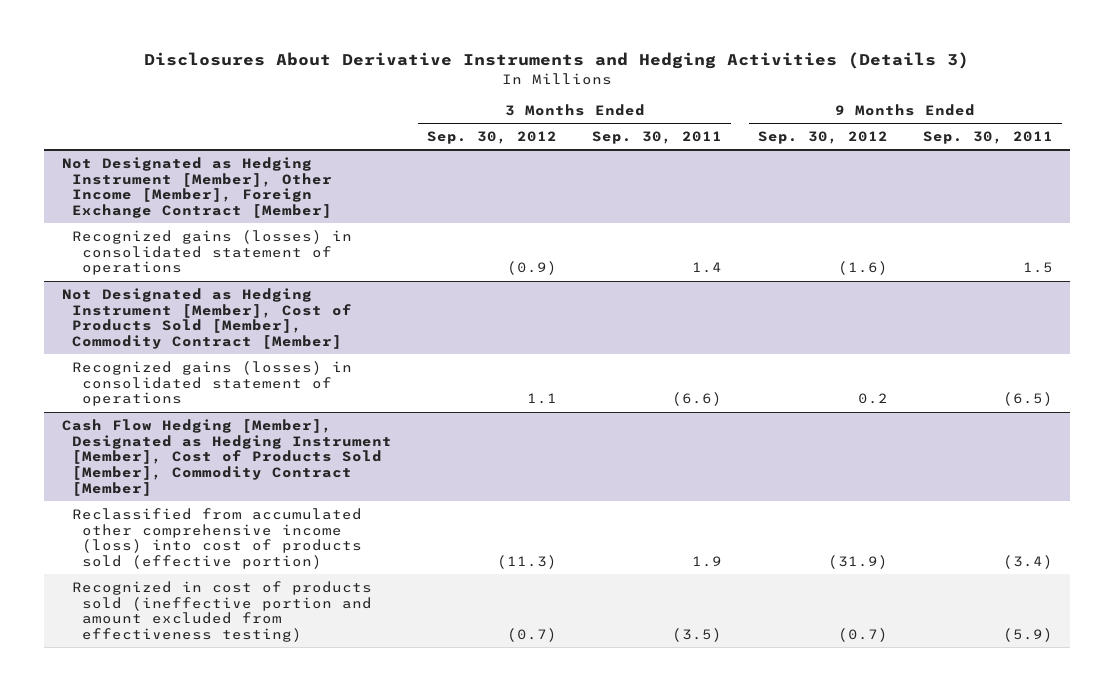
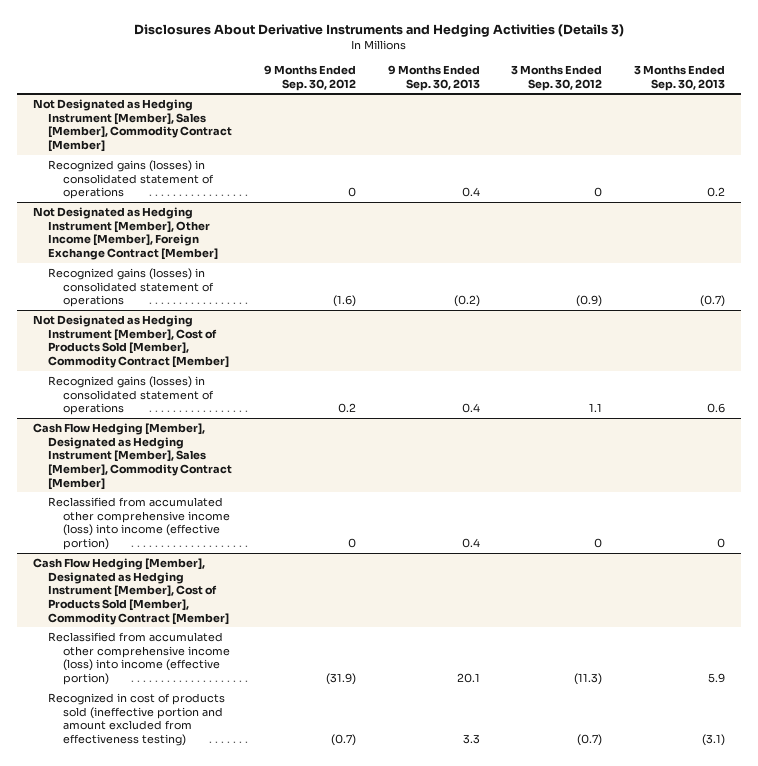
- | 3 Months Ended Sep. 30, 2012 | 3 Months Ended Sep. 30, 2011 | 9 Months Ended Sep. 30, 2012 | 9 Months Ended Sep. 30, 2011
+ | 9 Months Ended Sep. 30, 2012 | 9 Months Ended Sep. 30, 2013 | 3 Months Ended Sep. 30, 2012 | 3 Months Ended Sep. 30, 2013
+ Not Designated as Hedging Instrument [Member], Sales [Member], Commodity Contract [Member]
+ Recognized gains (losses) in consolidated statement of operations | 0 | 0.4 | 0 | 0.2
+ Cash Flow Hedging [Member], Designated as Hedging Instrument [Member], Sales [Member], Commodity Contract [Member]
+ Reclassified from accumulated other comprehensive income (loss) into income (effective portion) | 0 | 0.4 | 0 | 0
@ Cash Flow Hedging [Member], Designated as Hedging Instrument [Member], Cost of Products Sold [Member], Commodity Contract [Member]
- Reclassified from accumulated other comprehensive income (loss) into cost of products sold (effective portion) | (11.3) | 1.9 | (31.9) | (3.4)
+ Reclassified from accumulated other comprehensive income (loss) into income (effective portion) | (31.9) | 20.1 | (11.3) | 5.9

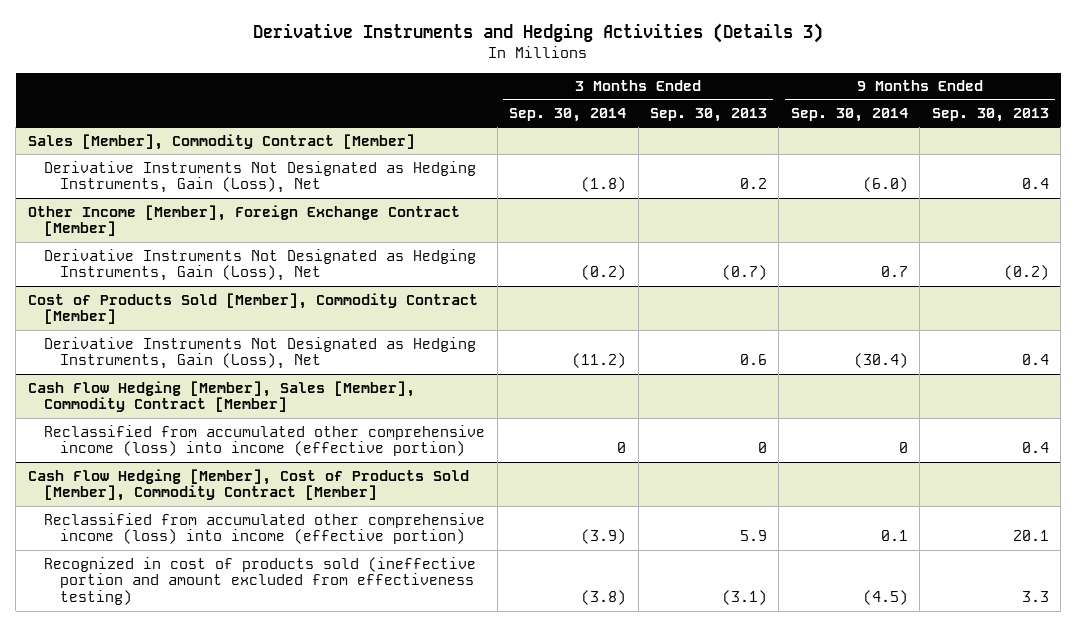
- Disclosures About Derivative Instruments and Hedging Activities (Details 3)
+ Derivative Instruments and Hedging Activities (Details 3)
- | 9 Months Ended Sep. 30, 2012 | 9 Months Ended Sep. 30, 2013 | 3 Months Ended Sep. 30, 2012 | 3 Months Ended Sep. 30, 2013
+ | 3 Months Ended Sep. 30, 2014 | 3 Months Ended Sep. 30, 2013 | 9 Months Ended Sep. 30, 2014 | 9 Months Ended Sep. 30, 2013
- Not Designated as Hedging Instrument [Member], Sales [Member], Commodity Contract [Member]
- Recognized gains (losses) in consolidated statement of operations | 0 | 0.4 | 0 | 0.2
- Not Designated as Hedging Instrument [Member], Other Income [Member], Foreign Exchange Contract [Member]
- Recognized gains (losses) in consolidated statement of operations | (1.6) | (0.2) | (0.9) | (0.7)
- Not Designated as Hedging Instrument [Member], Cost of Products Sold [Member], Commodity Contract [Member]
- Recognized gains (losses) in consolidated statement of operations | 0.2 | 0.4 | 1.1 | 0.6
- Cash Flow Hedging [Member], Designated as Hedging Instrument [Member], Sales [Member], Commodity Contract [Member]
+ Sales [Member], Commodity Contract [Member]
+ Derivative Instruments Not Designated as Hedging Instruments, Gain (Loss), Net | (1.8) | 0.2 | (6.0) | 0.4
+ Other Income [Member], Foreign Exchange Contract [Member]
+ Derivative Instruments Not Designated as Hedging Instruments, Gain (Loss), Net | (0.2) | (0.7) | 0.7 | (0.2)
+ Cost of Products Sold [Member], Commodity Contract [Member]
+ Derivative Instruments Not Designated as Hedging Instruments, Gain (Loss), Net | (11.2) | 0.6 | (30.4) | 0.4
+ Cash Flow Hedging [Member], Sales [Member], Commodity Contract [Member]
- Cash Flow Hedging [Member], Designated as Hedging Instrument [Member], Cost of Products Sold [Member], Commodity Contract [Member]
+ Cash Flow Hedging [Member], Cost of Products Sold [Member], Commodity Contract [Member]

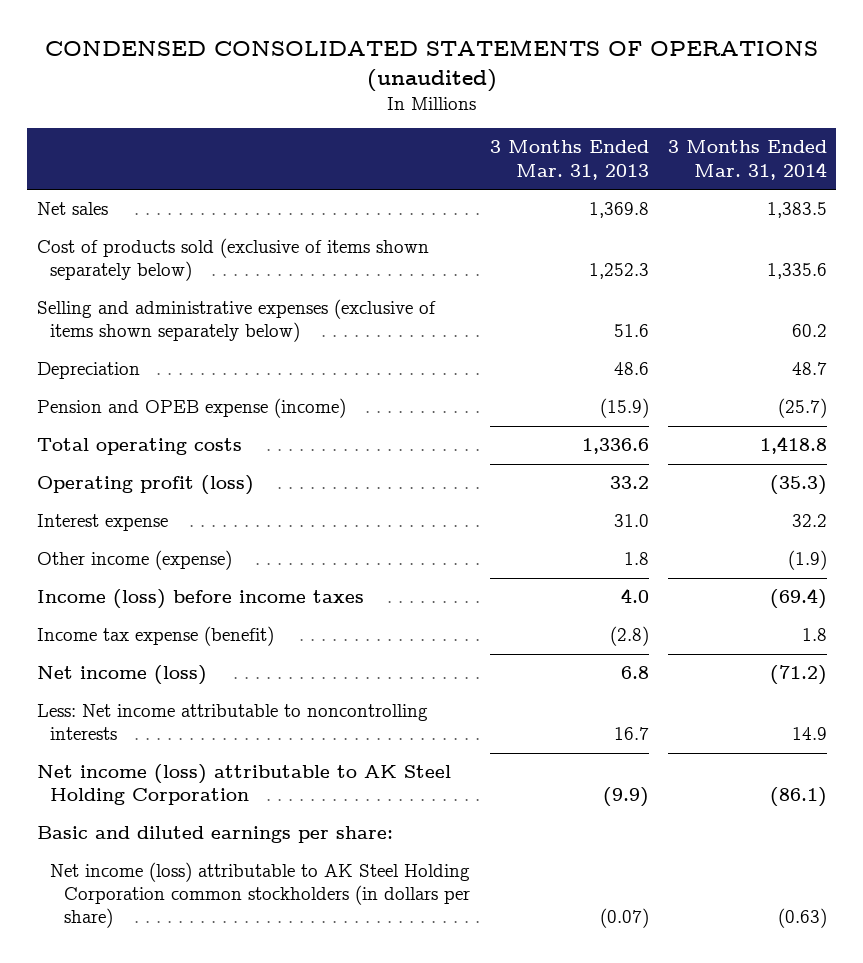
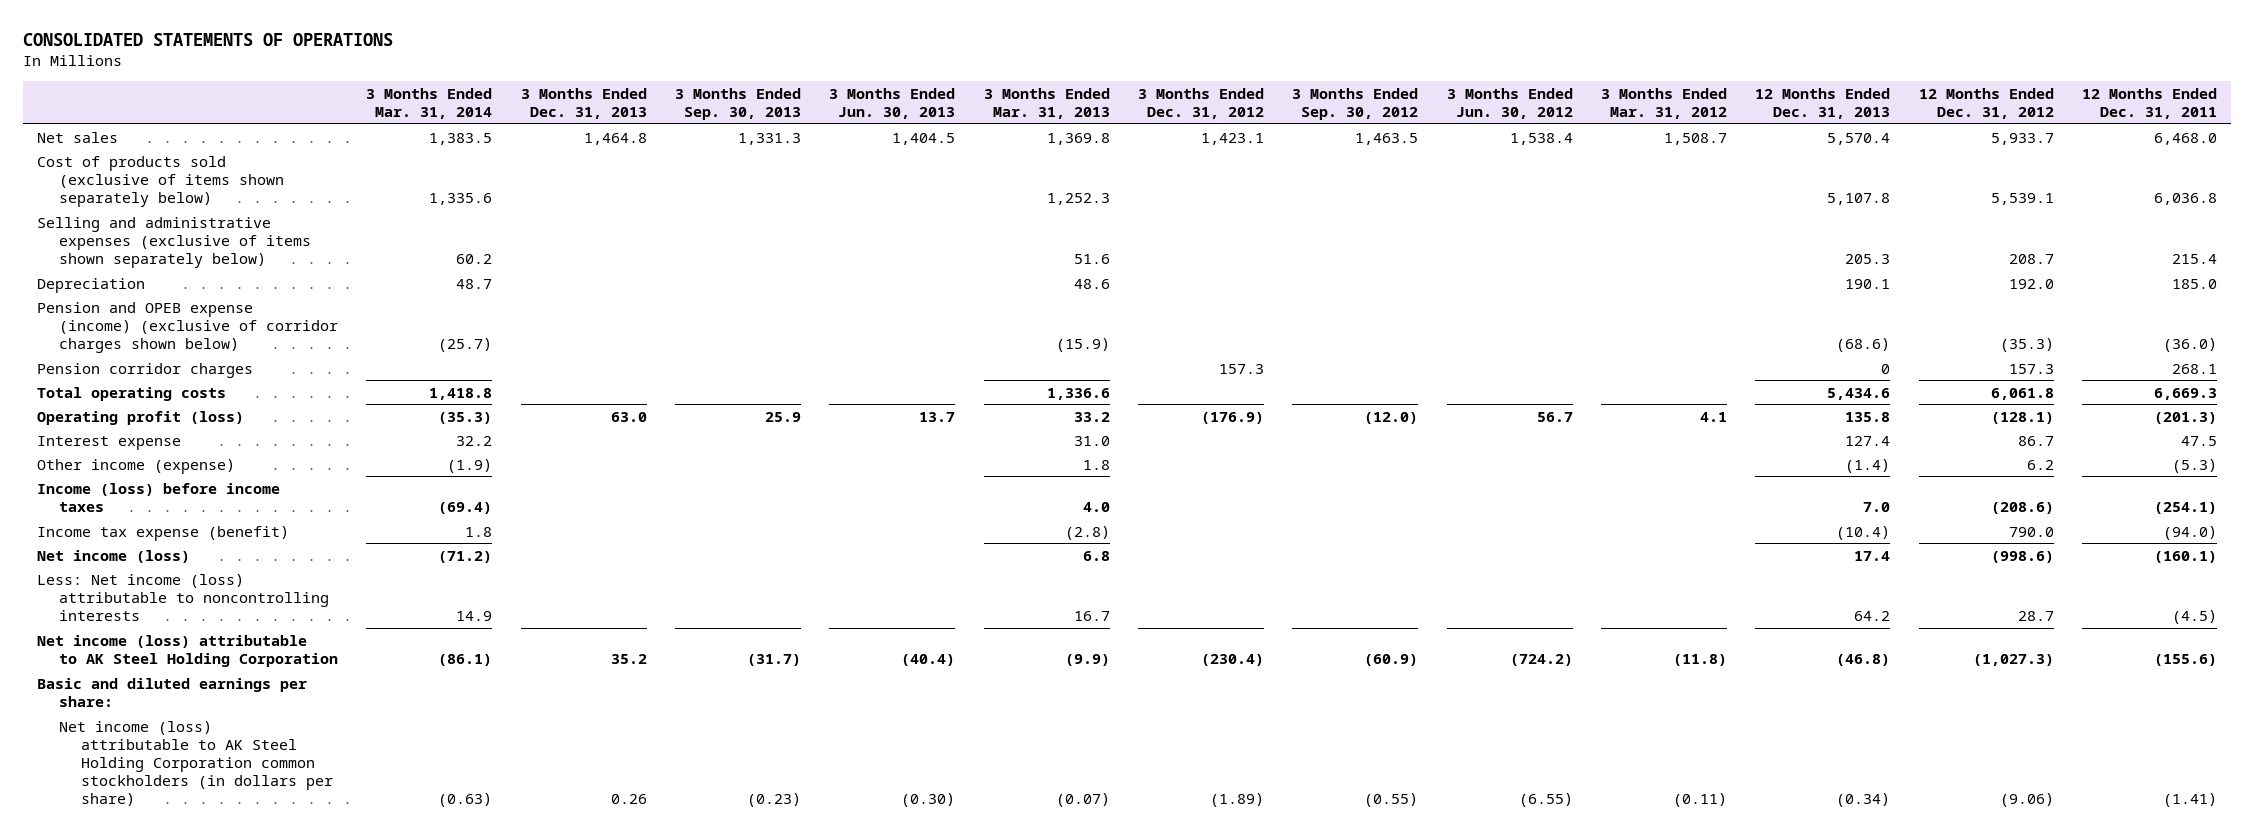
- CONDENSED CONSOLIDATED STATEMENTS OF OPERATIONS (unaudited)
+ CONSOLIDATED STATEMENTS OF OPERATIONS
- | 3 Months Ended Mar. 31, 2013 | 3 Months Ended Mar. 31, 2014
+ | 3 Months Ended Mar. 31, 2014 | 3 Months Ended Dec. 31, 2013 | 3 Months Ended Sep. 30, 2013 | 3 Months Ended Jun. 30, 2013 | 3 Months Ended Mar. 31, 2013 | 3 Months Ended Dec. 31, 2012 | 3 Months Ended Sep. 30, 2012 | 3 Months Ended Jun. 30, 2012 | 3 Months Ended Mar. 31, 2012 | 12 Months Ended Dec. 31, 2013 | 12 Months Ended Dec. 31, 2012 | 12 Months Ended Dec. 31, 2011
- Pension and OPEB expense (income) | (15.9) | (25.7)
+ Pension and OPEB expense (income) (exclusive of corridor charges shown below) | (25.7) | | | | (15.9) | | | | | (68.6) | (35.3) | (36.0)
+ Pension corridor charges | | | | | | 157.3 | | | | 0 | 157.3 | 268.1
- Less: Net income attributable to noncontrolling interests | 16.7 | 14.9
+ Less: Net income (loss) attributable to noncontrolling interests | 14.9 | | | | 16.7 | | | | | 64.2 | 28.7 | (4.5)

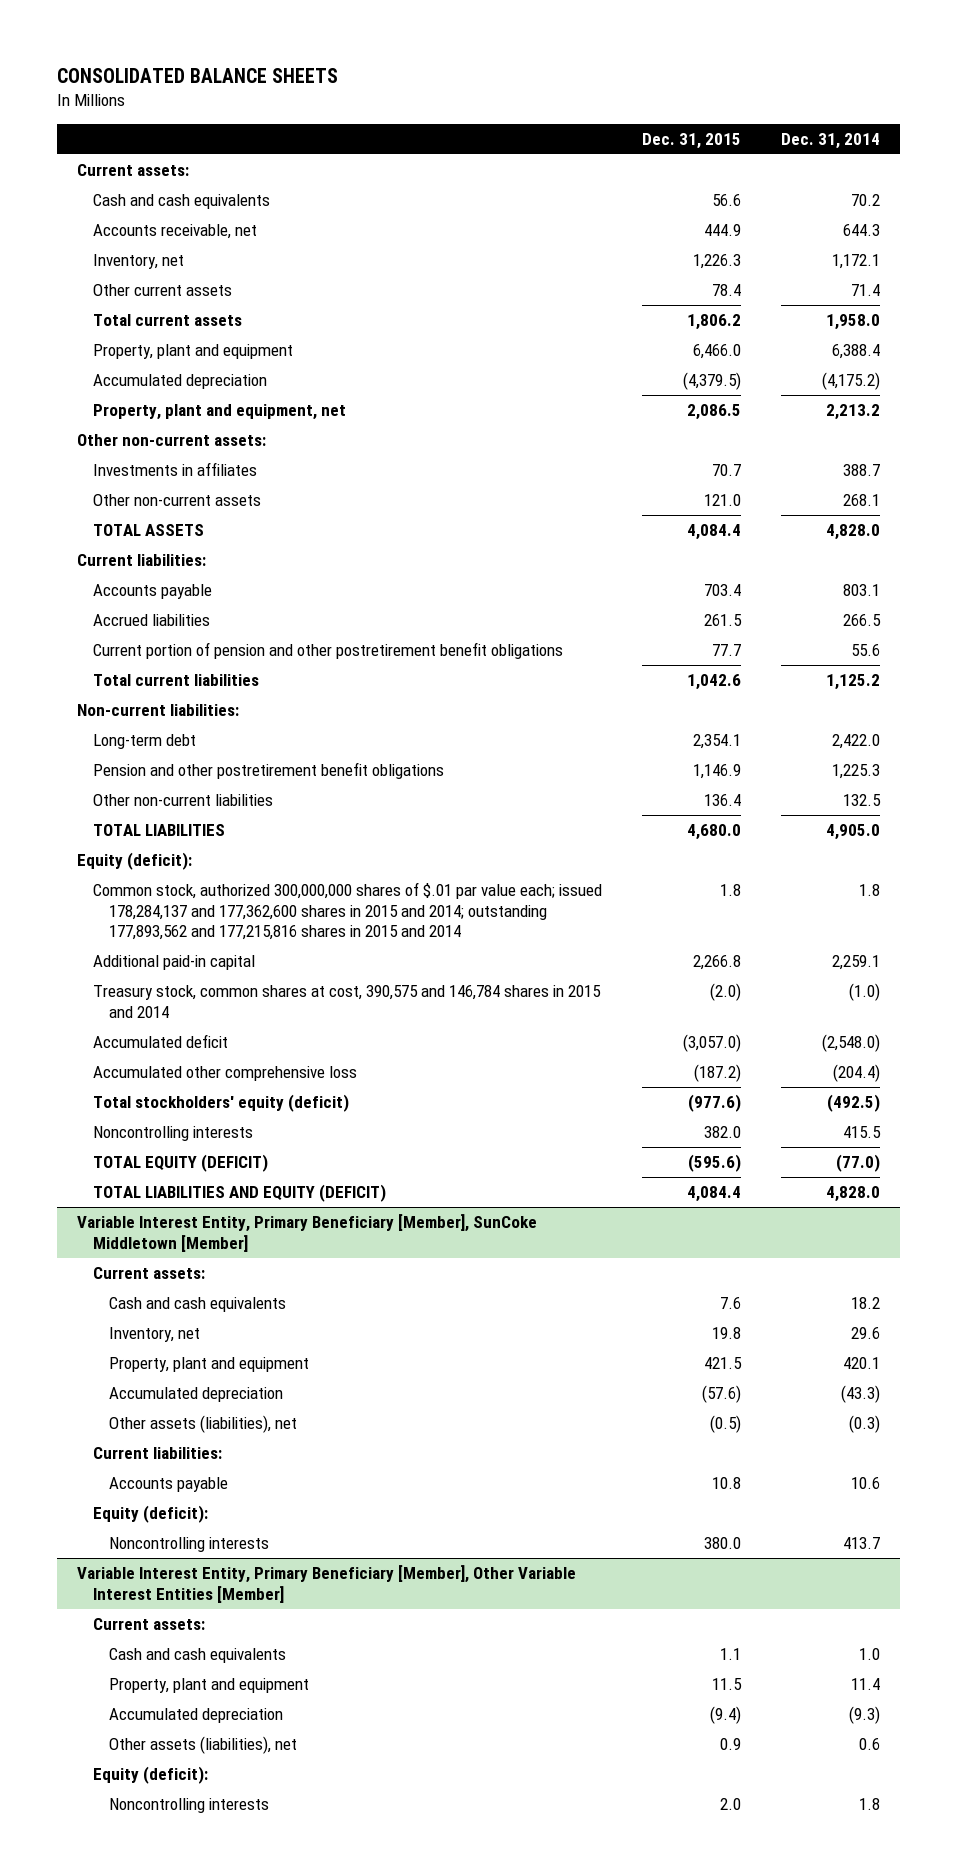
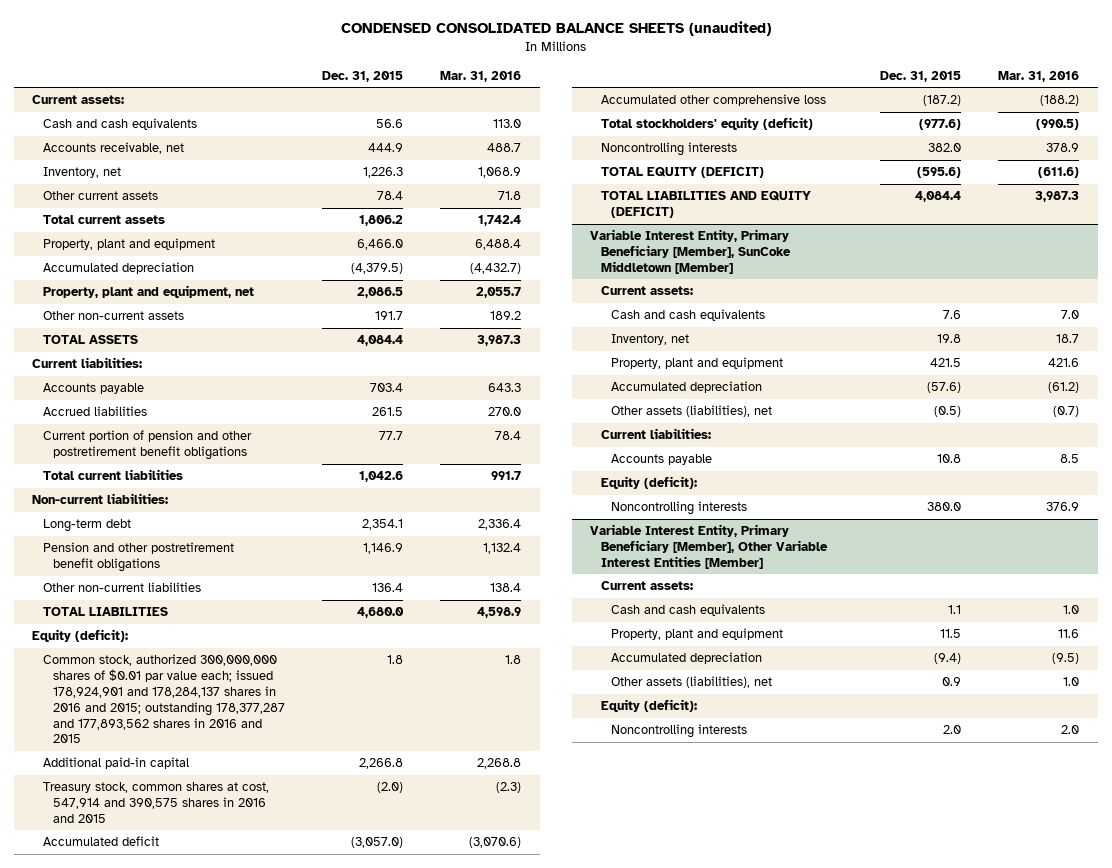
- CONSOLIDATED BALANCE SHEETS
+ CONDENSED CONSOLIDATED BALANCE SHEETS (unaudited)
- | Dec. 31, 2015 | Dec. 31, 2014
+ | Dec. 31, 2015 | Mar. 31, 2016
- Other non-current assets:
- Investments in affiliates | 70.7 | 388.7
- Other non-current assets | 121.0 | 268.1
+ Other non-current assets | 191.7 | 189.2
- Common stock, authorized 300,000,000 shares of $.01 par value each; issued 178,284,137 and 177,362,600 shares in 2015 and 2014; outstanding 177,893,562 and 177,215,816 shares in 2015 and 2014 | 1.8 | 1.8
+ Common stock, authorized 300,000,000 shares of $0.01 par value each; issued 178,924,901 and 178,284,137 shares in 2016 and 2015; outstanding 178,377,287 and 177,893,562 shares in 2016 and 2015 | 1.8 | 1.8
- Treasury stock, common shares at cost, 390,575 and 146,784 shares in 2015 and 2014 | (2.0) | (1.0)
+ Treasury stock, common shares at cost, 547,914 and 390,575 shares in 2016 and 2015 | (2.0) | (2.3)

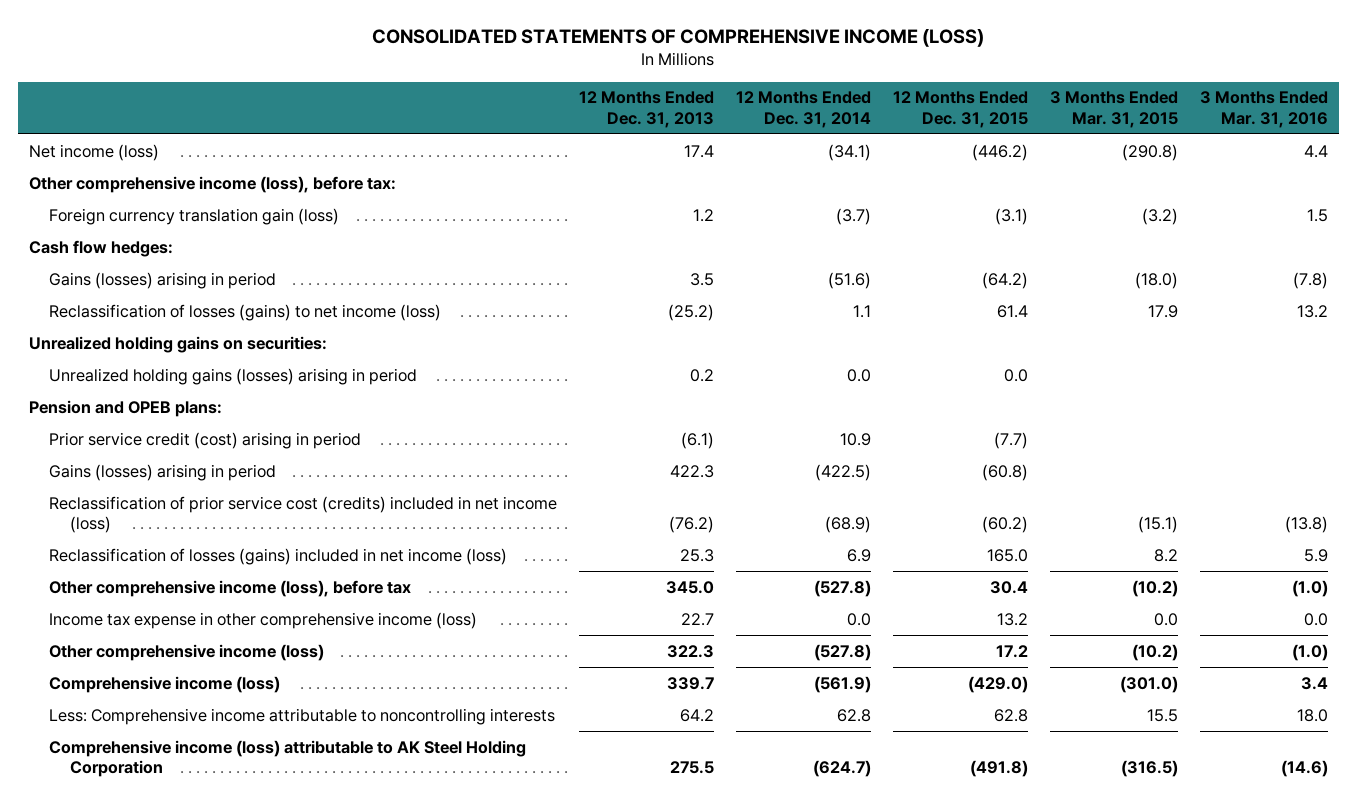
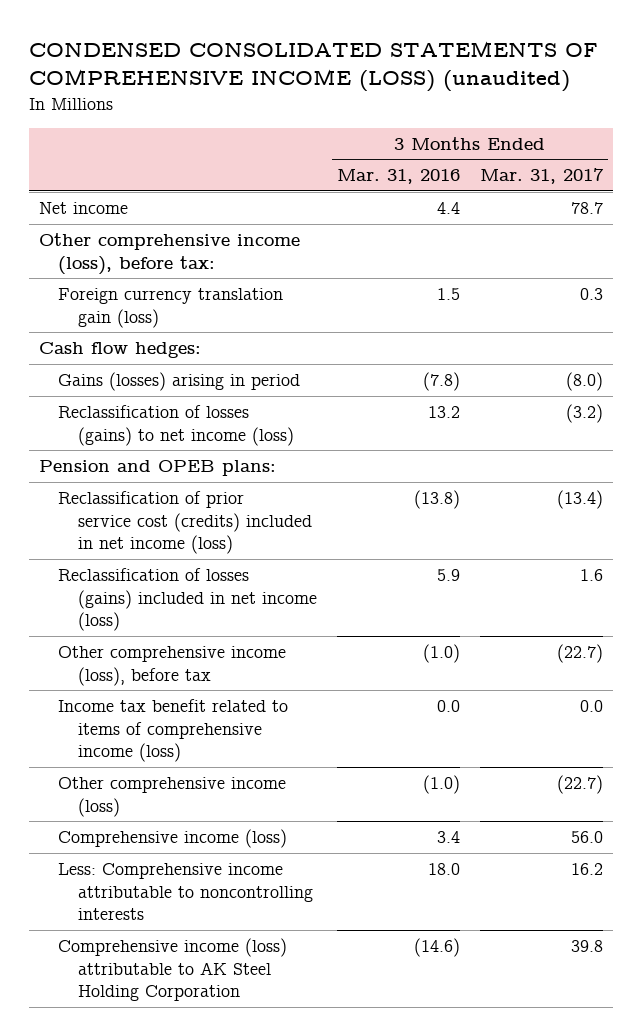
- CONSOLIDATED STATEMENTS OF COMPREHENSIVE INCOME (LOSS)
+ CONDENSED CONSOLIDATED STATEMENTS OF COMPREHENSIVE INCOME (LOSS) (unaudited)
- | 12 Months Ended Dec. 31, 2013 | 12 Months Ended Dec. 31, 2014 | 12 Months Ended Dec. 31, 2015 | 3 Months Ended Mar. 31, 2015 | 3 Months Ended Mar. 31, 2016
+ | 3 Months Ended Mar. 31, 2016 | 3 Months Ended Mar. 31, 2017
- Net income (loss) | 17.4 | (34.1) | (446.2) | (290.8) | 4.4
+ Net income | 4.4 | 78.7
- Unrealized holding gains on securities:
- Unrealized holding gains (losses) arising in period | 0.2 | 0.0 | 0.0 | |
- Prior service credit (cost) arising in period | (6.1) | 10.9 | (7.7) | |
- Gains (losses) arising in period | 422.3 | (422.5) | (60.8) | |
- Income tax expense in other comprehensive income (loss) | 22.7 | 0.0 | 13.2 | 0.0 | 0.0
+ Income tax benefit related to items of comprehensive income (loss) | 0.0 | 0.0

